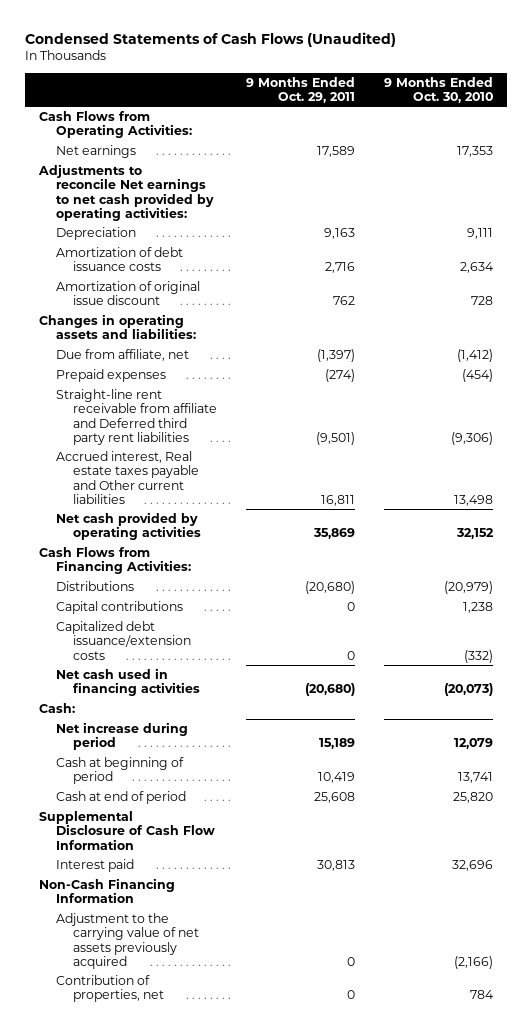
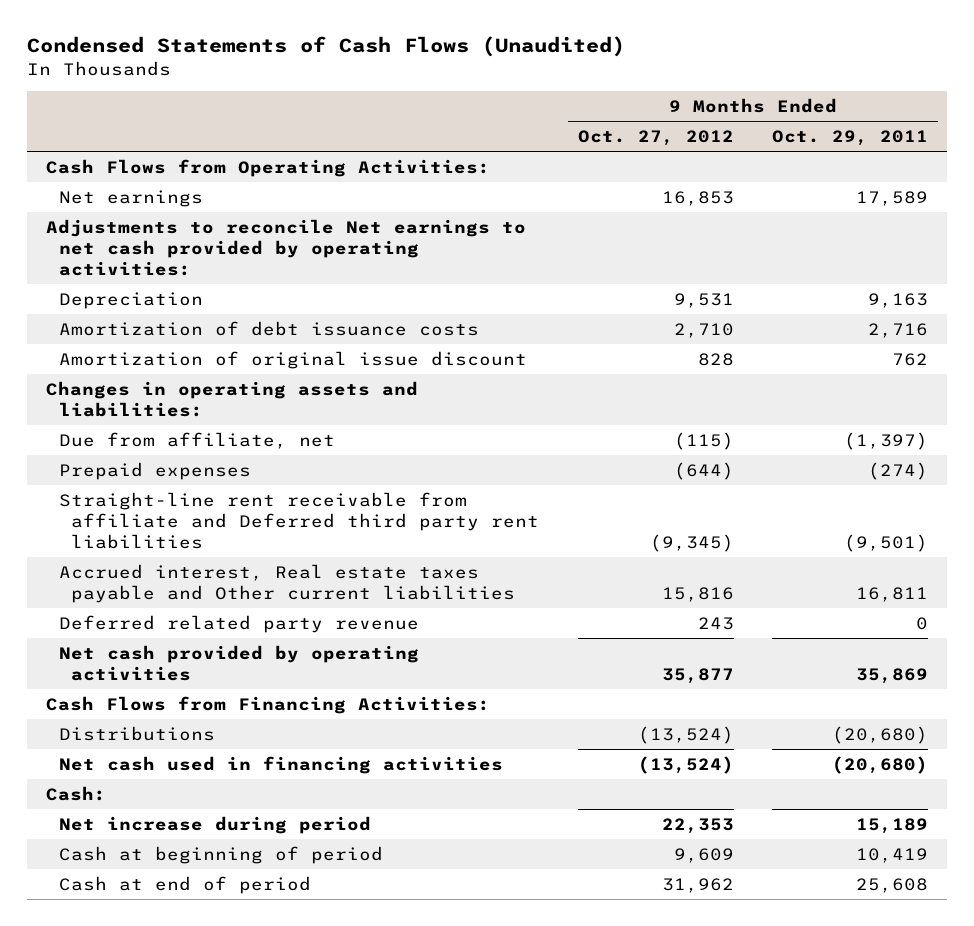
- | 9 Months Ended Oct. 29, 2011 | 9 Months Ended Oct. 30, 2010
+ | 9 Months Ended Oct. 27, 2012 | 9 Months Ended Oct. 29, 2011
+ Deferred related party revenue | 243 | 0
- Capital contributions | 0 | 1,238
- Capitalized debt issuance/extension costs | 0 | (332)
- Supplemental Disclosure of Cash Flow Information
- Interest paid | 30,813 | 32,696
- Non-Cash Financing Information
- Adjustment to the carrying value of net assets previously acquired | 0 | (2,166)
- Contribution of properties, net | 0 | 784

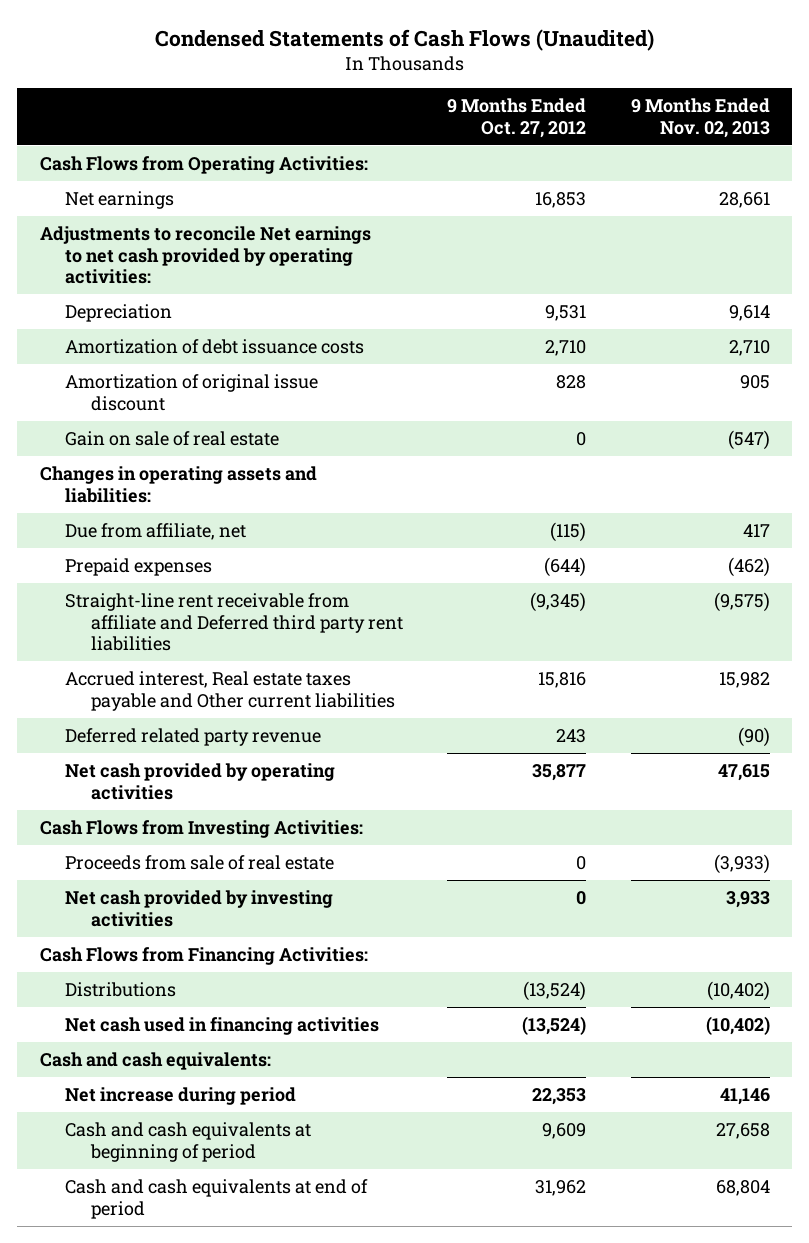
- | 9 Months Ended Oct. 27, 2012 | 9 Months Ended Oct. 29, 2011
+ | 9 Months Ended Oct. 27, 2012 | 9 Months Ended Nov. 02, 2013
+ Gain on sale of real estate | 0 | (547)
+ Cash Flows from Investing Activities:
+ Proceeds from sale of real estate | 0 | (3,933)
+ Net cash provided by investing activities | 0 | 3,933
- Cash:
+ Cash and cash equivalents:
- Cash at beginning of period | 9,609 | 10,419
- Cash at end of period | 31,962 | 25,608
+ Cash and cash equivalents at beginning of period | 9,609 | 27,658
+ Cash and cash equivalents at end of period | 31,962 | 68,804

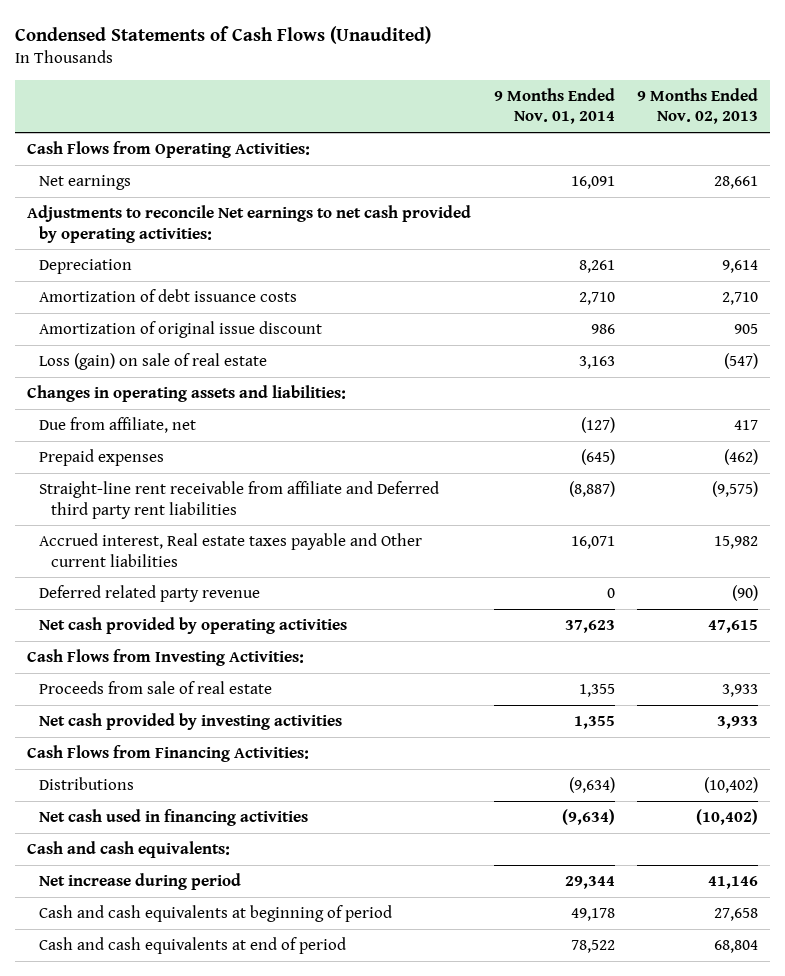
- | 9 Months Ended Oct. 27, 2012 | 9 Months Ended Nov. 02, 2013
+ | 9 Months Ended Nov. 01, 2014 | 9 Months Ended Nov. 02, 2013
- Gain on sale of real estate | 0 | (547)
+ Loss (gain) on sale of real estate | 3,163 | (547)
- Proceeds from sale of real estate | 0 | (3,933)
+ Proceeds from sale of real estate | 1,355 | 3,933

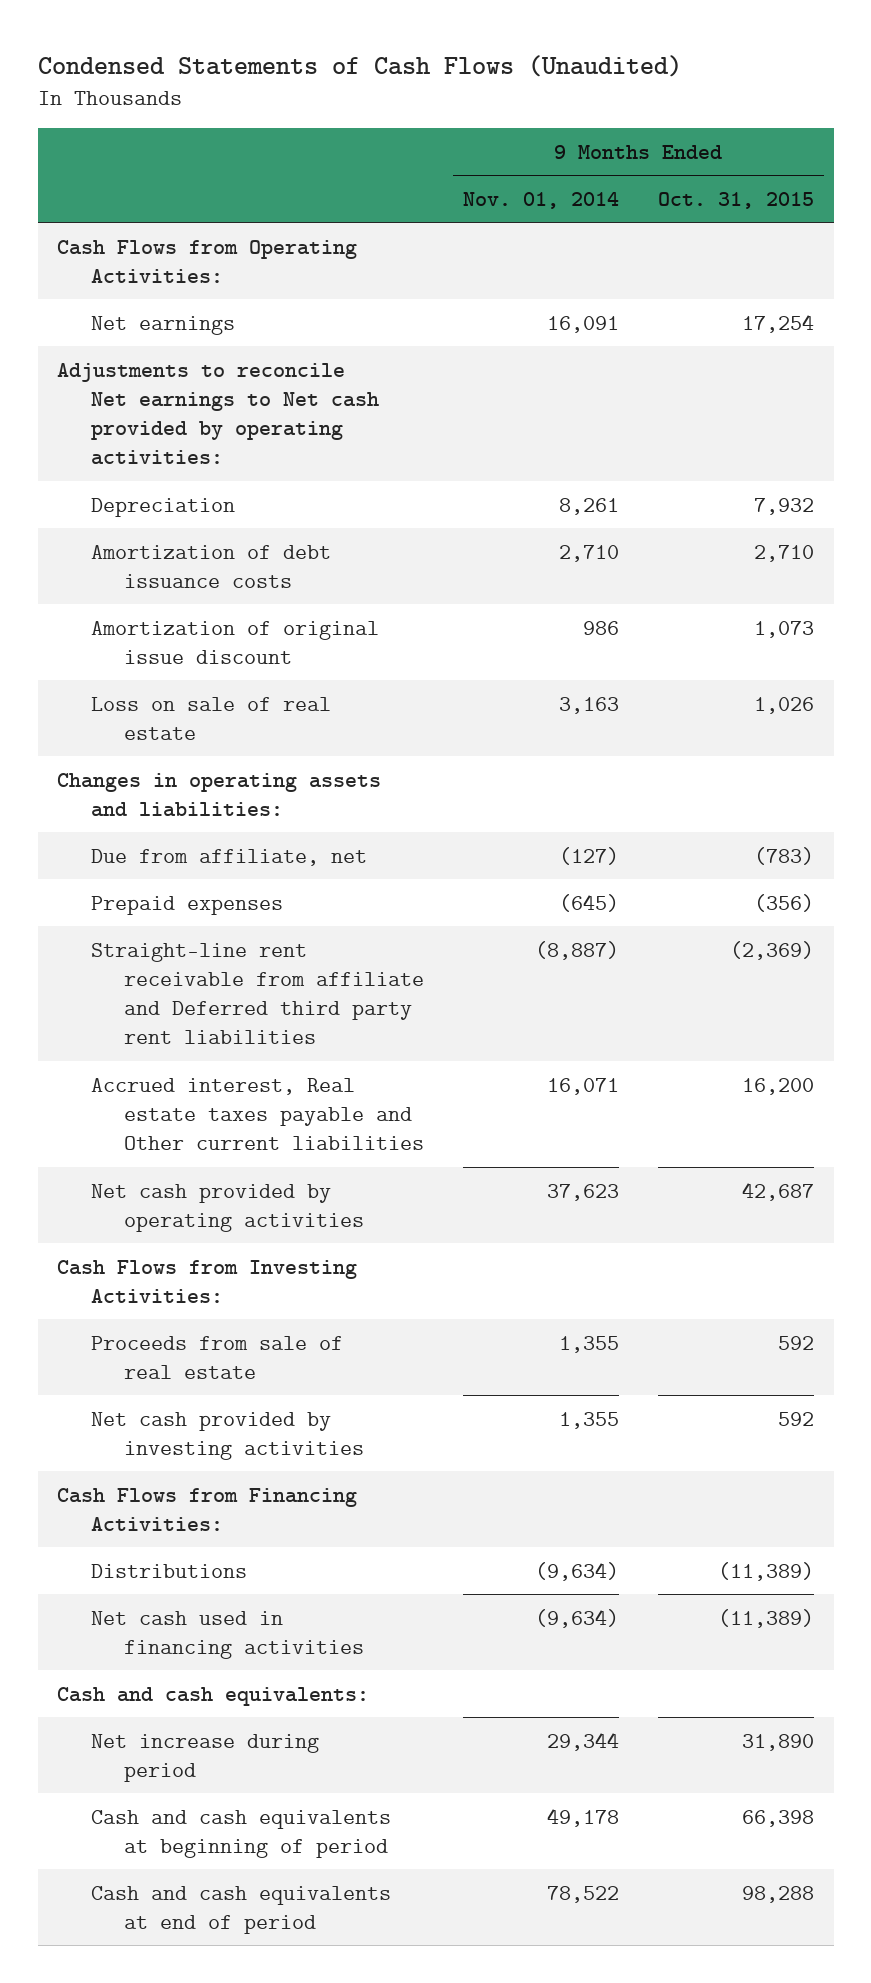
- | 9 Months Ended Nov. 01, 2014 | 9 Months Ended Nov. 02, 2013
+ | 9 Months Ended Nov. 01, 2014 | 9 Months Ended Oct. 31, 2015
- Adjustments to reconcile Net earnings to net cash provided by operating activities:
+ Adjustments to reconcile Net earnings to Net cash provided by operating activities:
- Loss (gain) on sale of real estate | 3,163 | (547)
+ Loss on sale of real estate | 3,163 | 1,026
- Deferred related party revenue | 0 | (90)

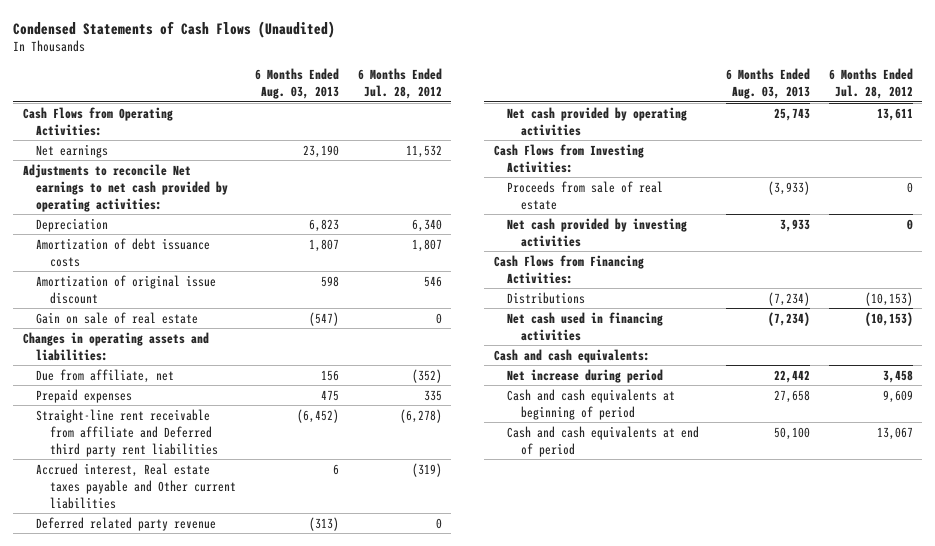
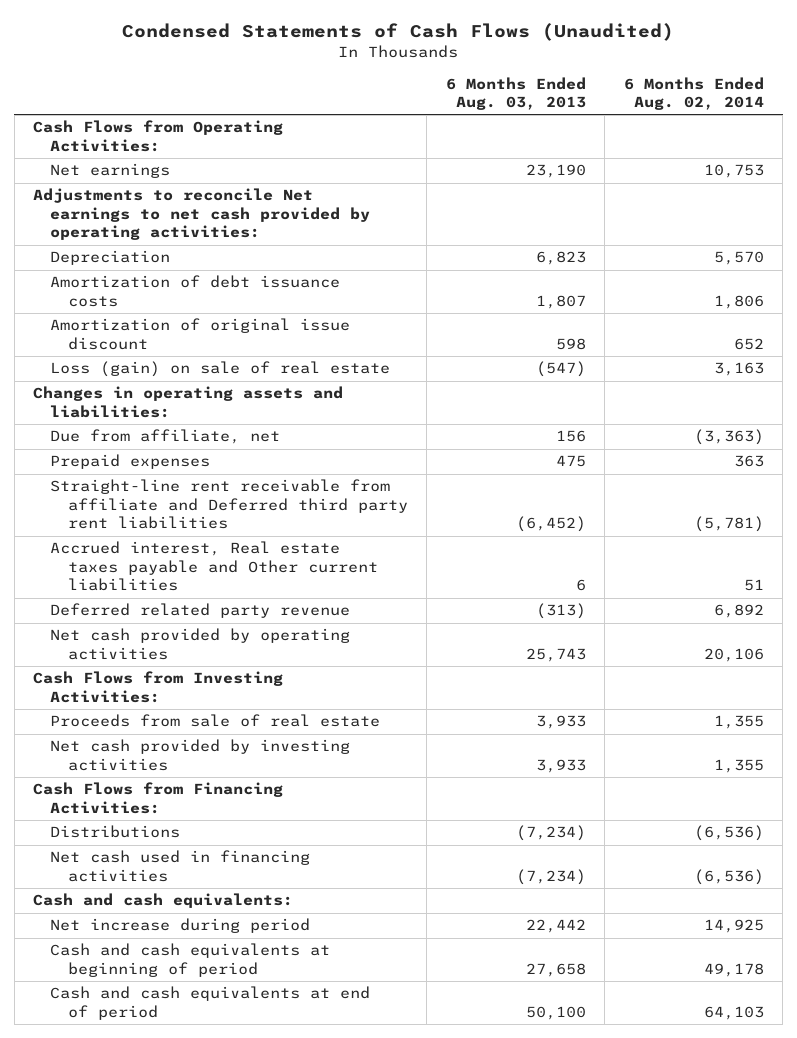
- | 6 Months Ended Aug. 03, 2013 | 6 Months Ended Jul. 28, 2012
+ | 6 Months Ended Aug. 03, 2013 | 6 Months Ended Aug. 02, 2014
- Gain on sale of real estate | (547) | 0
+ Loss (gain) on sale of real estate | (547) | 3,163
- Proceeds from sale of real estate | (3,933) | 0
+ Proceeds from sale of real estate | 3,933 | 1,355

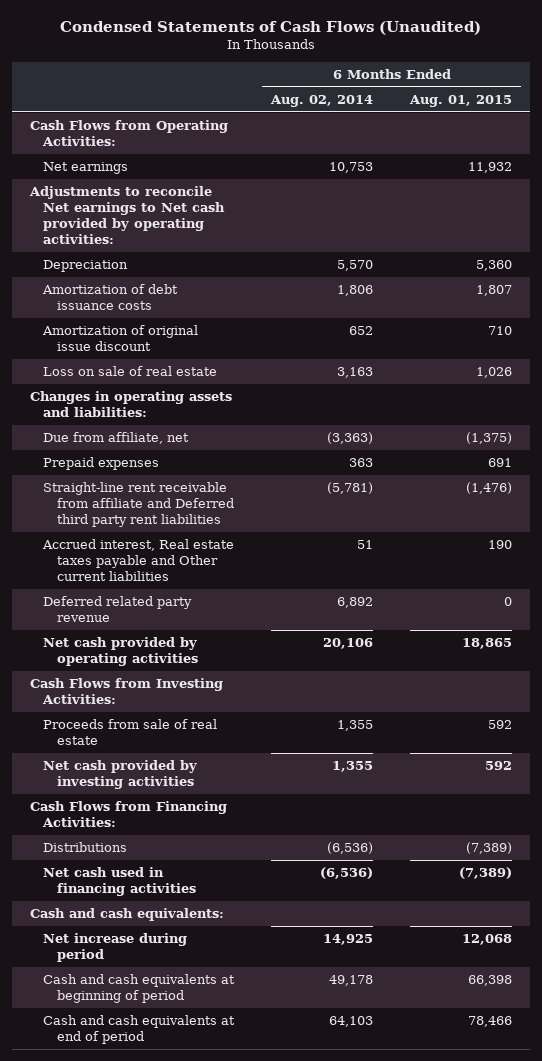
- | 6 Months Ended Aug. 03, 2013 | 6 Months Ended Aug. 02, 2014
+ | 6 Months Ended Aug. 02, 2014 | 6 Months Ended Aug. 01, 2015
- Adjustments to reconcile Net earnings to net cash provided by operating activities:
+ Adjustments to reconcile Net earnings to Net cash provided by operating activities:
- Loss (gain) on sale of real estate | (547) | 3,163
+ Loss on sale of real estate | 3,163 | 1,026

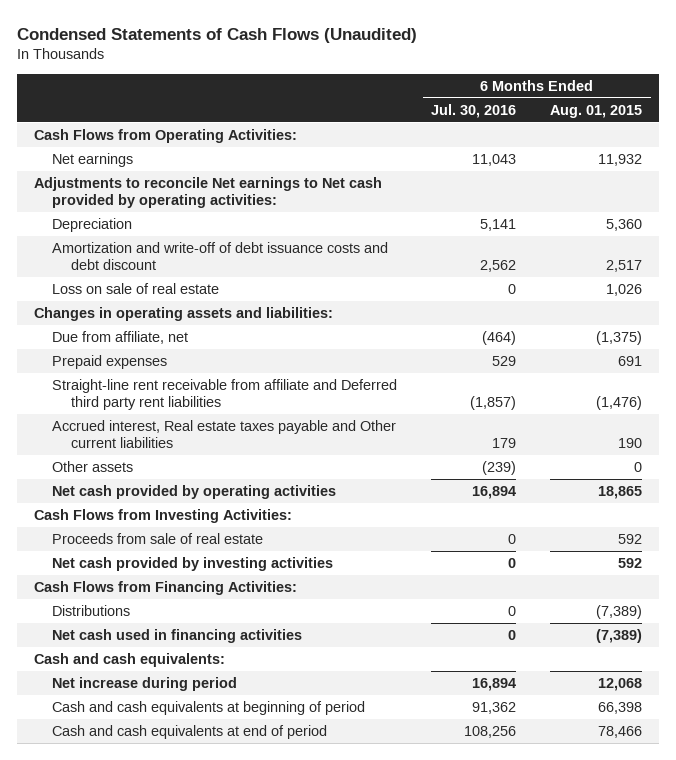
- | 6 Months Ended Aug. 02, 2014 | 6 Months Ended Aug. 01, 2015
+ | 6 Months Ended Jul. 30, 2016 | 6 Months Ended Aug. 01, 2015
- Amortization of debt issuance costs | 1,806 | 1,807
- Amortization of original issue discount | 652 | 710
+ Amortization and write-off of debt issuance costs and debt discount | 2,562 | 2,517
- Deferred related party revenue | 6,892 | 0
+ Other assets | (239) | 0

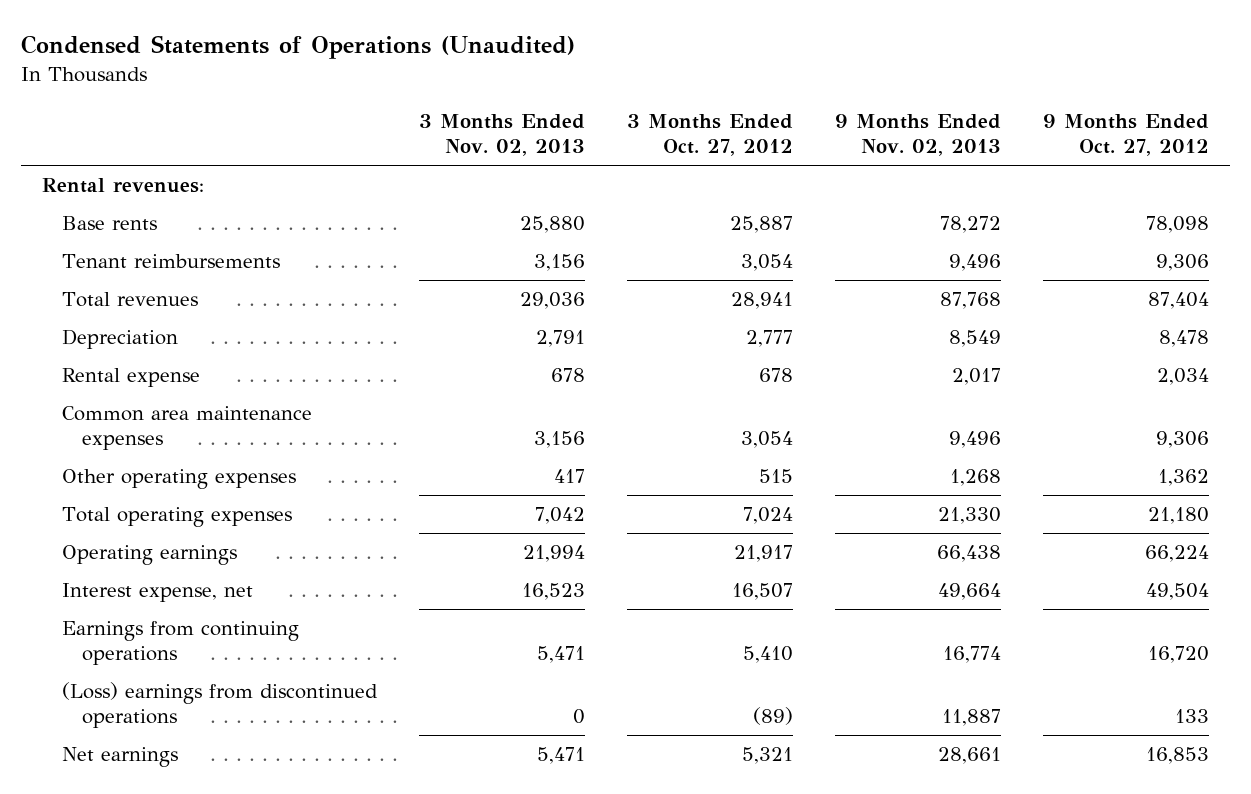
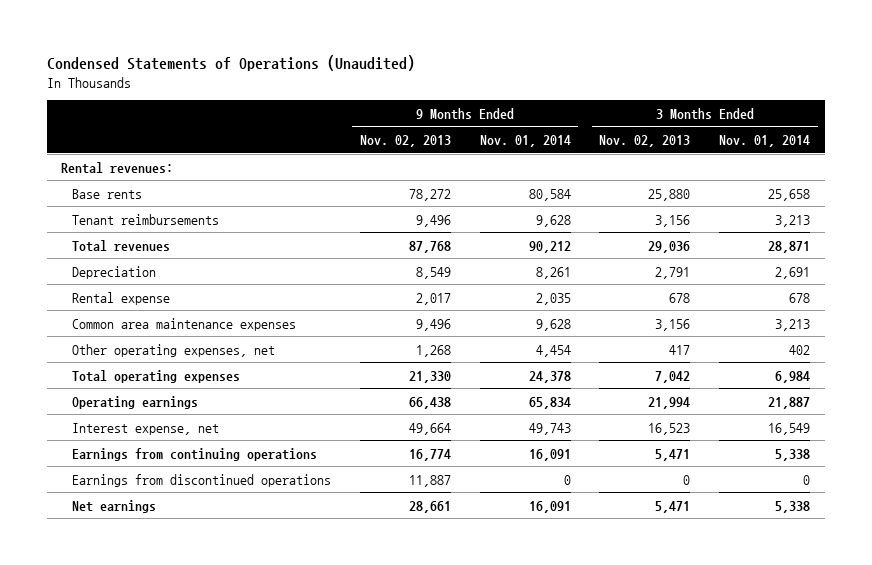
- | 3 Months Ended Nov. 02, 2013 | 3 Months Ended Oct. 27, 2012 | 9 Months Ended Nov. 02, 2013 | 9 Months Ended Oct. 27, 2012
+ | 9 Months Ended Nov. 02, 2013 | 9 Months Ended Nov. 01, 2014 | 3 Months Ended Nov. 02, 2013 | 3 Months Ended Nov. 01, 2014
- Other operating expenses | 417 | 515 | 1,268 | 1,362
+ Other operating expenses, net | 1,268 | 4,454 | 417 | 402
- (Loss) earnings from discontinued operations | 0 | (89) | 11,887 | 133
+ Earnings from discontinued operations | 11,887 | 0 | 0 | 0

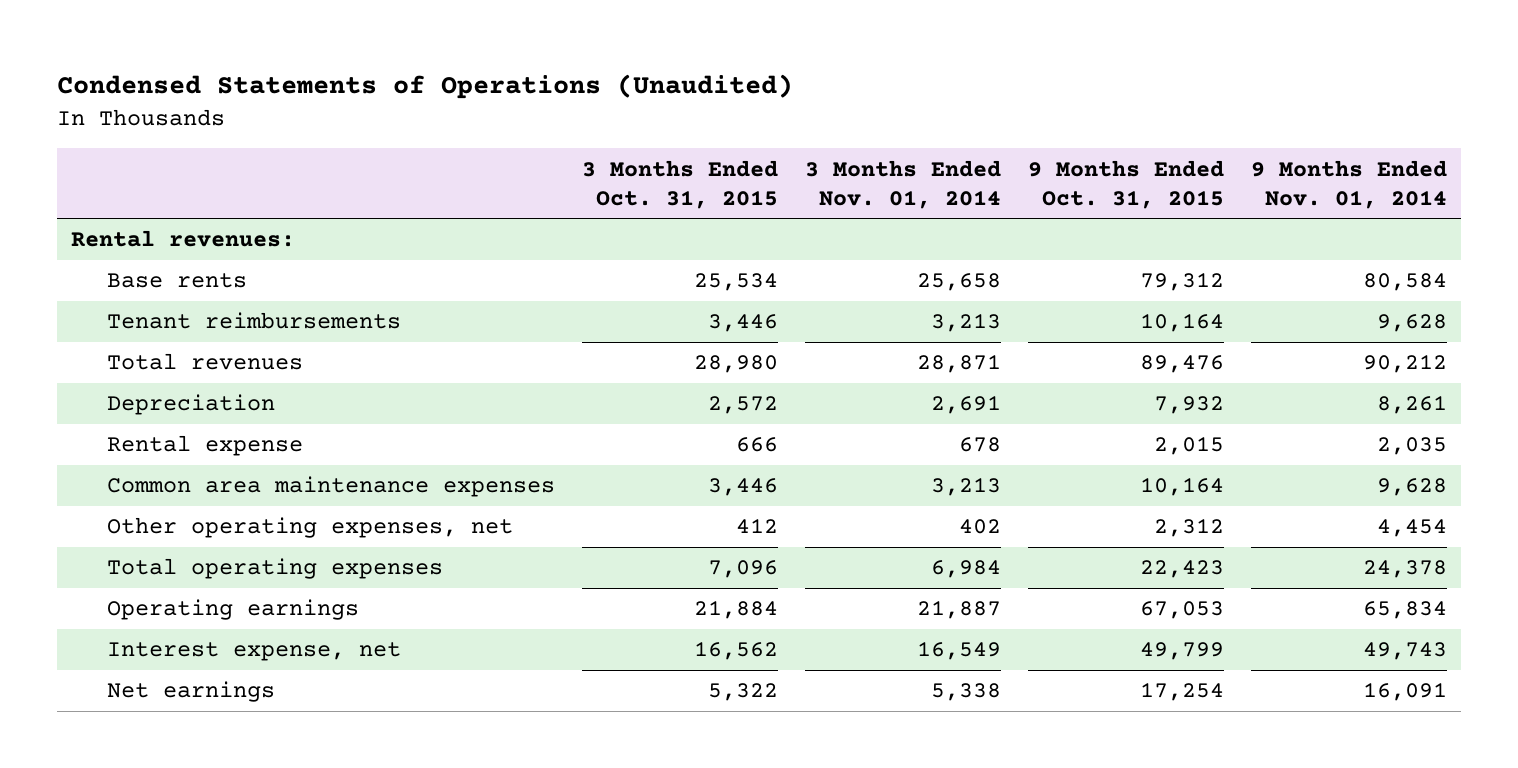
- | 9 Months Ended Nov. 02, 2013 | 9 Months Ended Nov. 01, 2014 | 3 Months Ended Nov. 02, 2013 | 3 Months Ended Nov. 01, 2014
+ | 3 Months Ended Oct. 31, 2015 | 3 Months Ended Nov. 01, 2014 | 9 Months Ended Oct. 31, 2015 | 9 Months Ended Nov. 01, 2014
- Earnings from continuing operations | 16,774 | 16,091 | 5,471 | 5,338
- Earnings from discontinued operations | 11,887 | 0 | 0 | 0

